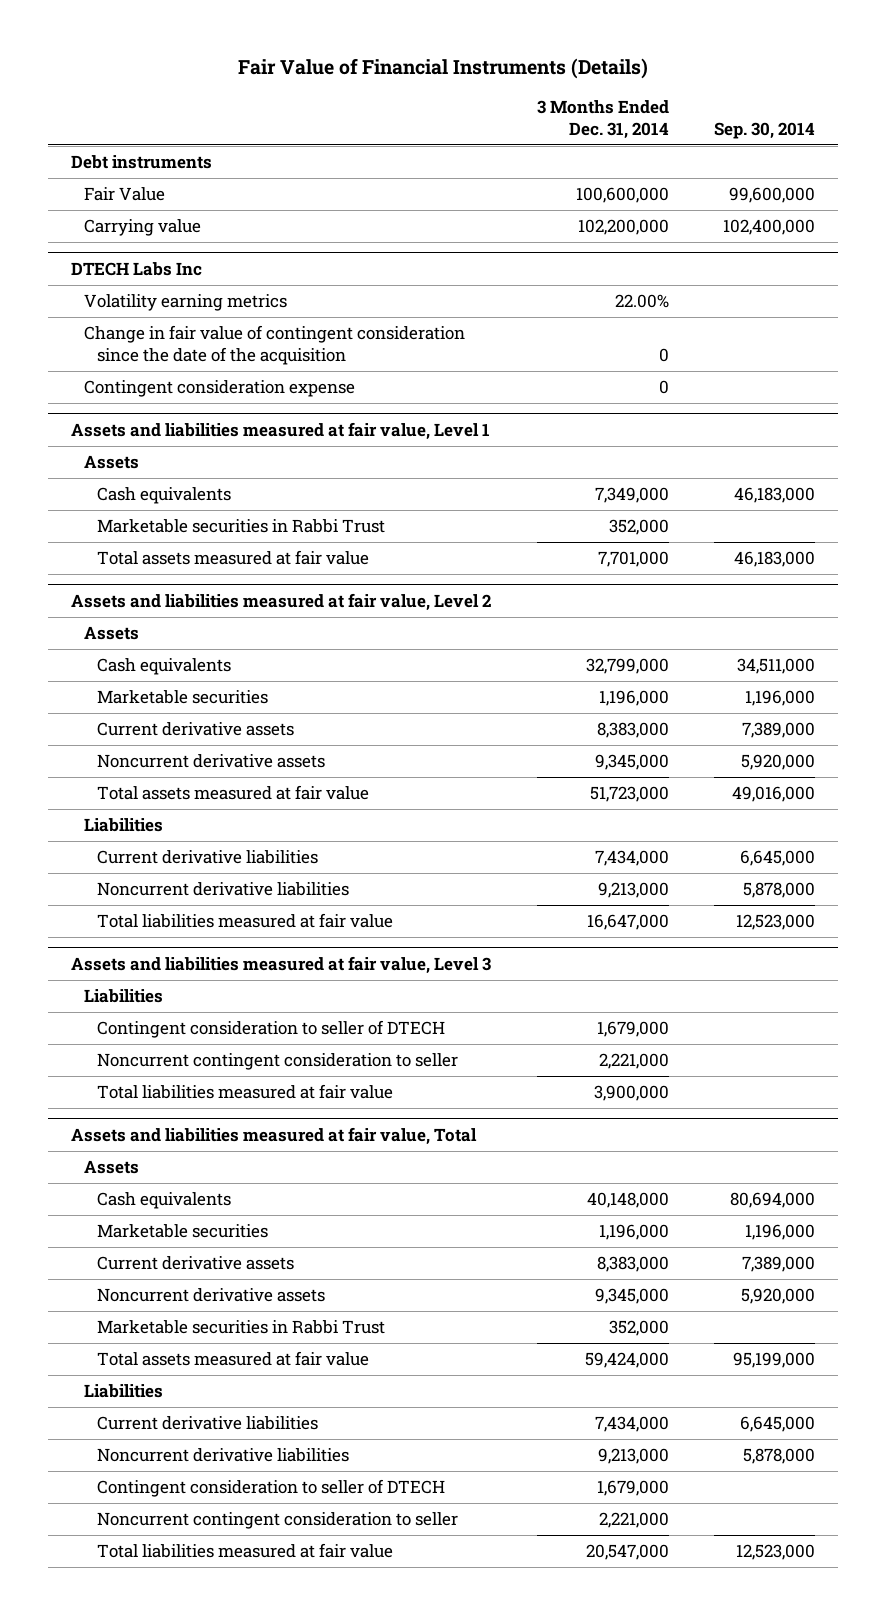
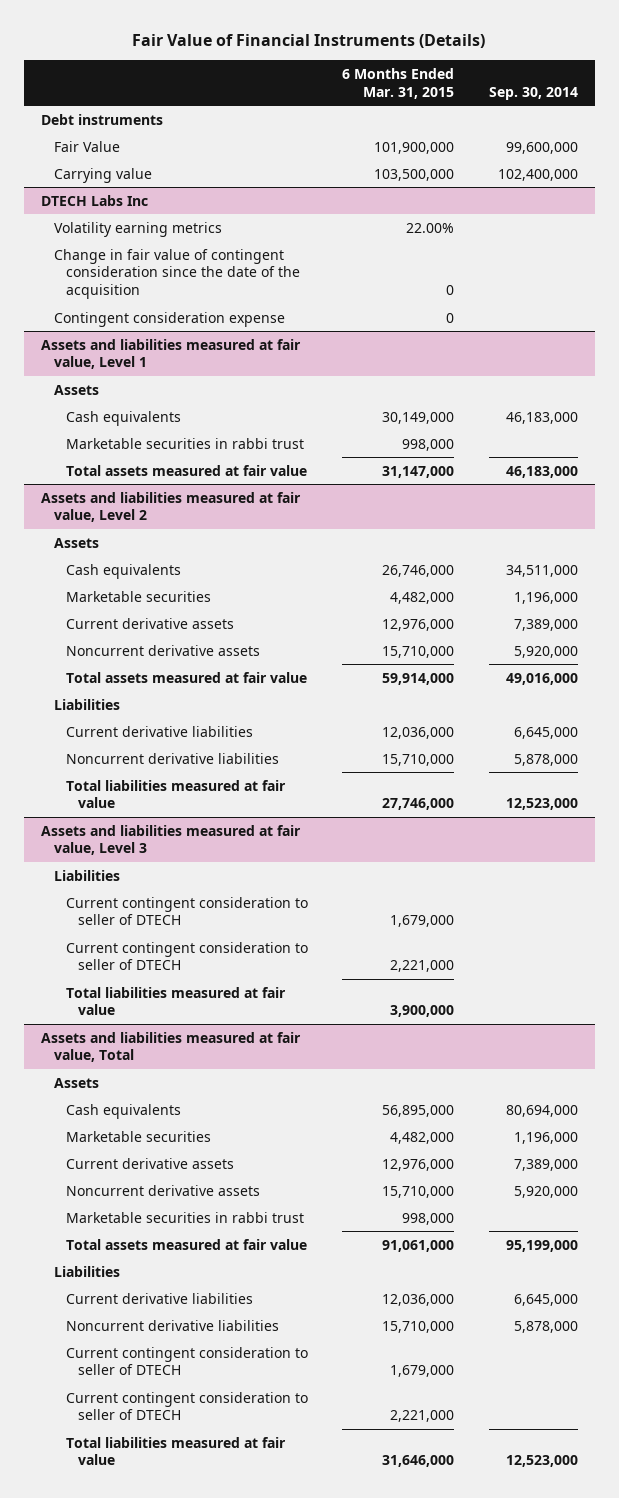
- | 3 Months Ended Dec. 31, 2014 | Sep. 30, 2014
+ | 6 Months Ended Mar. 31, 2015 | Sep. 30, 2014
@ Assets and liabilities measured at fair value, Level 1
- Marketable securities in Rabbi Trust | 352,000 |
+ Marketable securities in rabbi trust | 998,000 |
@ Assets and liabilities measured at fair value, Level 3
- Contingent consideration to seller of DTECH | 1,679,000 |
- Noncurrent contingent consideration to seller | 2,221,000 |
+ Current contingent consideration to seller of DTECH | 1,679,000 |
+ Current contingent consideration to seller of DTECH | 2,221,000 |
@ Assets and liabilities measured at fair value, Total
- Marketable securities in Rabbi Trust | 352,000 |
+ Marketable securities in rabbi trust | 998,000 |
- Contingent consideration to seller of DTECH | 1,679,000 |
- Noncurrent contingent consideration to seller | 2,221,000 |
+ Current contingent consideration to seller of DTECH | 1,679,000 |
+ Current contingent consideration to seller of DTECH | 2,221,000 |

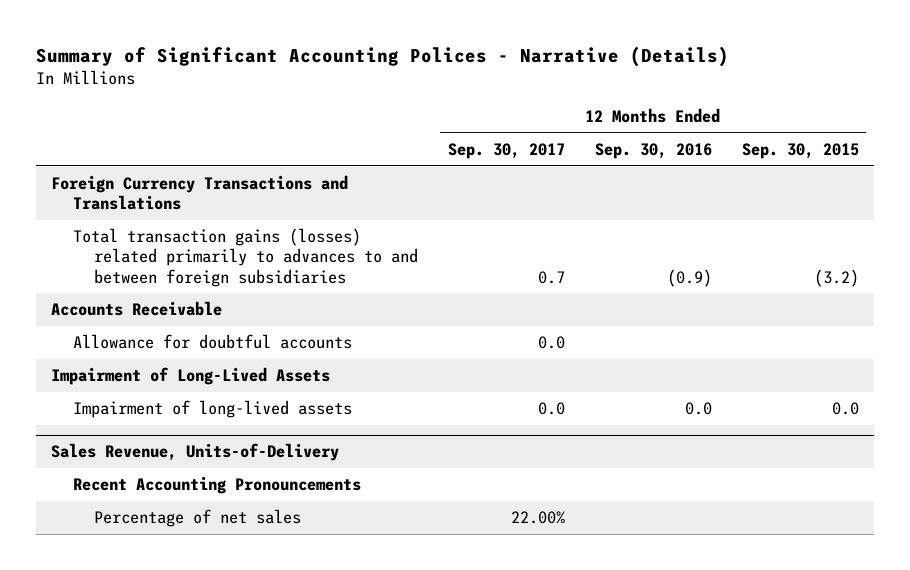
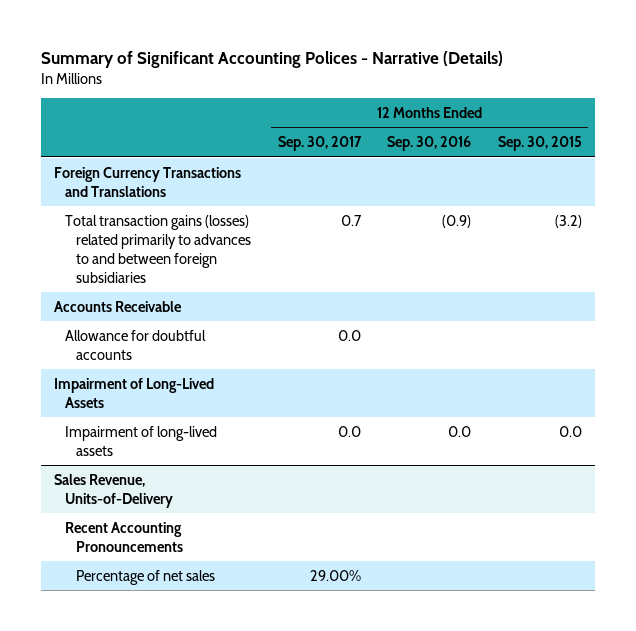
@ Sales Revenue, Units-of-Delivery
- Percentage of net sales | 22.00% | |
+ Percentage of net sales | 29.00% | |

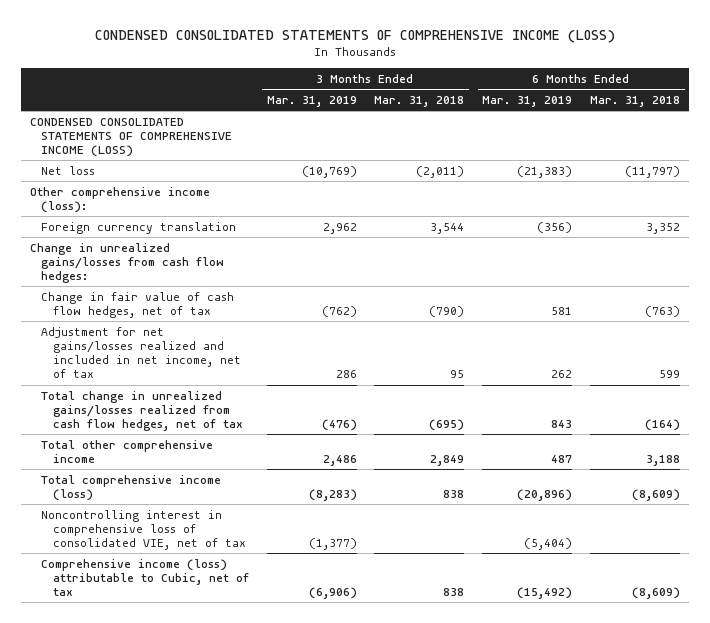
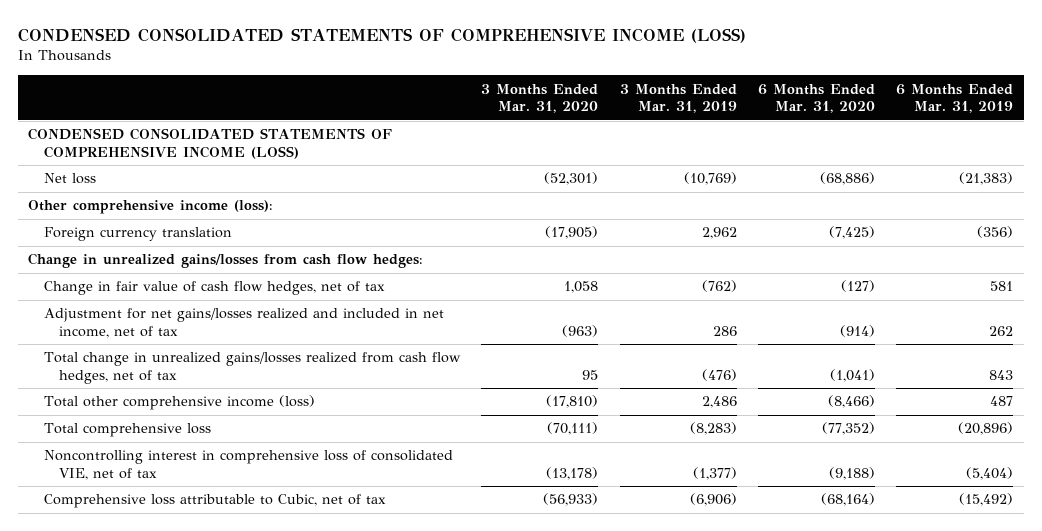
- | 3 Months Ended Mar. 31, 2019 | 3 Months Ended Mar. 31, 2018 | 6 Months Ended Mar. 31, 2019 | 6 Months Ended Mar. 31, 2018
+ | 3 Months Ended Mar. 31, 2020 | 3 Months Ended Mar. 31, 2019 | 6 Months Ended Mar. 31, 2020 | 6 Months Ended Mar. 31, 2019
- Total other comprehensive income | 2,486 | 2,849 | 487 | 3,188
- Total comprehensive income (loss) | (8,283) | 838 | (20,896) | (8,609)
+ Total other comprehensive income (loss) | (17,810) | 2,486 | (8,466) | 487
+ Total comprehensive loss | (70,111) | (8,283) | (77,352) | (20,896)
- Comprehensive income (loss) attributable to Cubic, net of tax | (6,906) | 838 | (15,492) | (8,609)
+ Comprehensive loss attributable to Cubic, net of tax | (56,933) | (6,906) | (68,164) | (15,492)

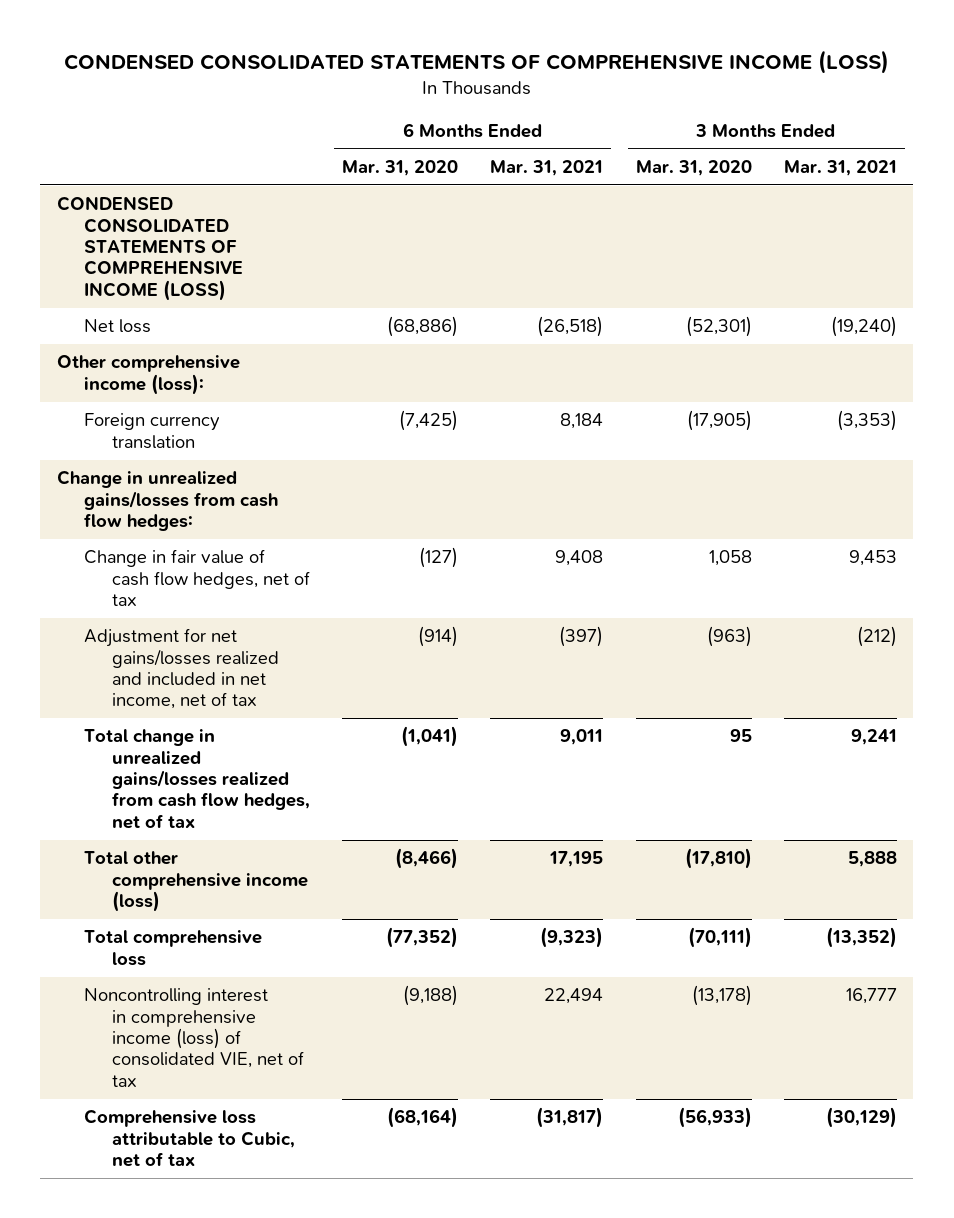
- | 3 Months Ended Mar. 31, 2020 | 3 Months Ended Mar. 31, 2019 | 6 Months Ended Mar. 31, 2020 | 6 Months Ended Mar. 31, 2019
+ | 6 Months Ended Mar. 31, 2020 | 6 Months Ended Mar. 31, 2021 | 3 Months Ended Mar. 31, 2020 | 3 Months Ended Mar. 31, 2021
- Noncontrolling interest in comprehensive loss of consolidated VIE, net of tax | (13,178) | (1,377) | (9,188) | (5,404)
+ Noncontrolling interest in comprehensive income (loss) of consolidated VIE, net of tax | (9,188) | 22,494 | (13,178) | 16,777

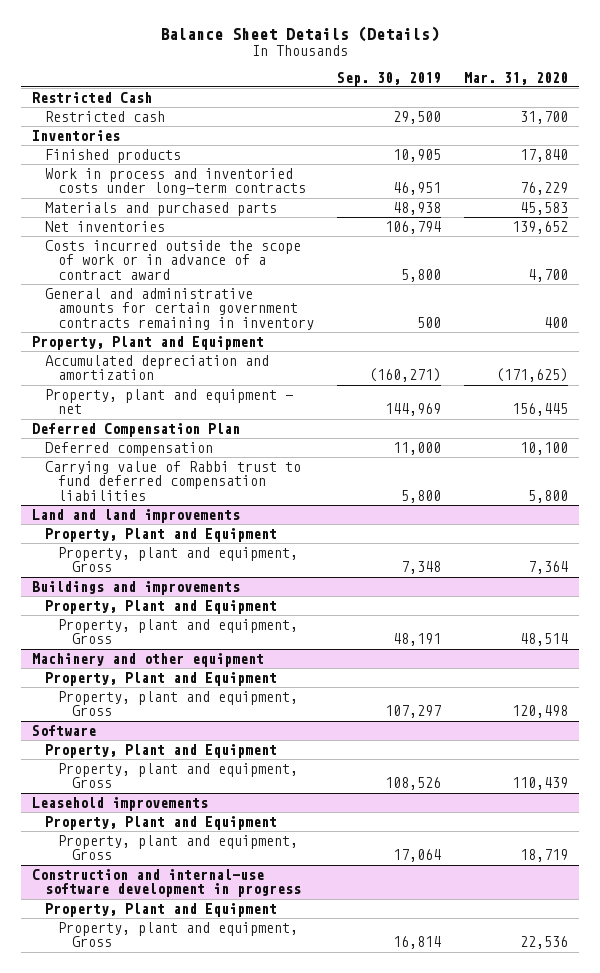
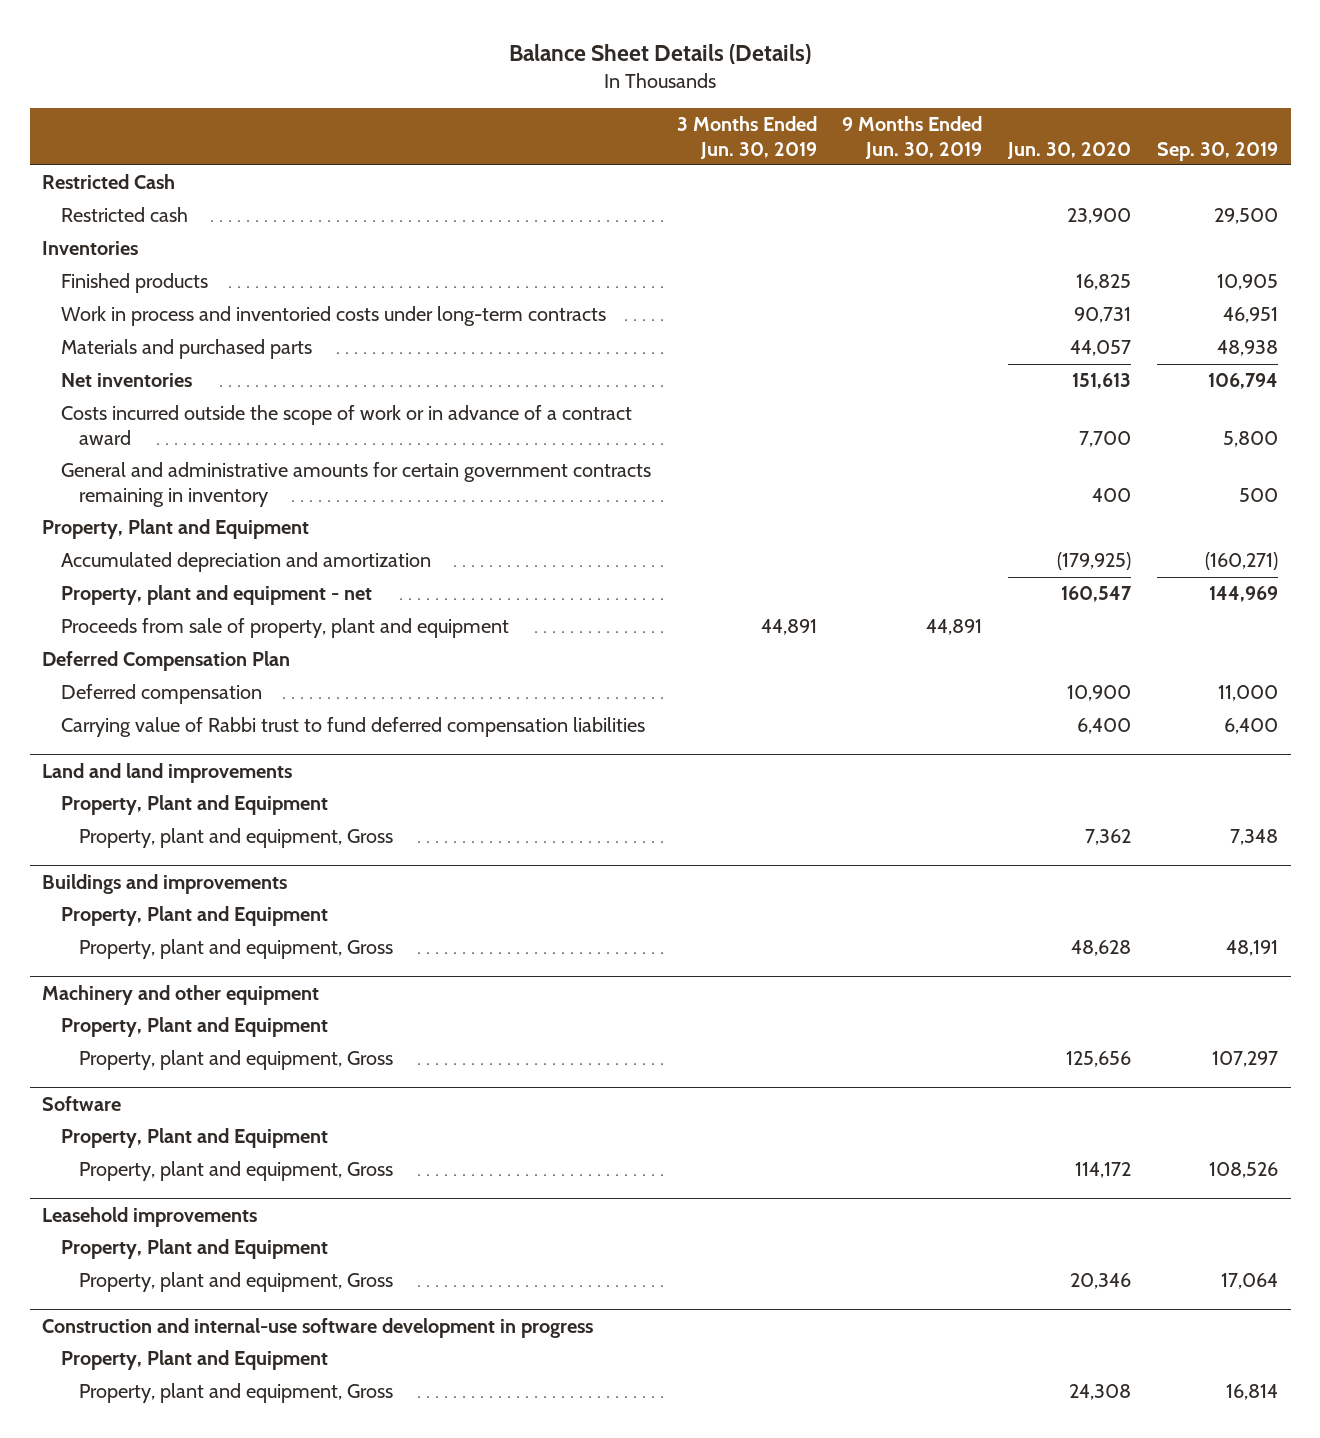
- | Sep. 30, 2019 | Mar. 31, 2020
+ | 3 Months Ended Jun. 30, 2019 | 9 Months Ended Jun. 30, 2019 | Jun. 30, 2020 | Sep. 30, 2019
+ Proceeds from sale of property, plant and equipment | 44,891 | 44,891 | |
- Carrying value of Rabbi trust to fund deferred compensation liabilities | 5,800 | 5,800
+ Carrying value of Rabbi trust to fund deferred compensation liabilities | | | 6,400 | 6,400

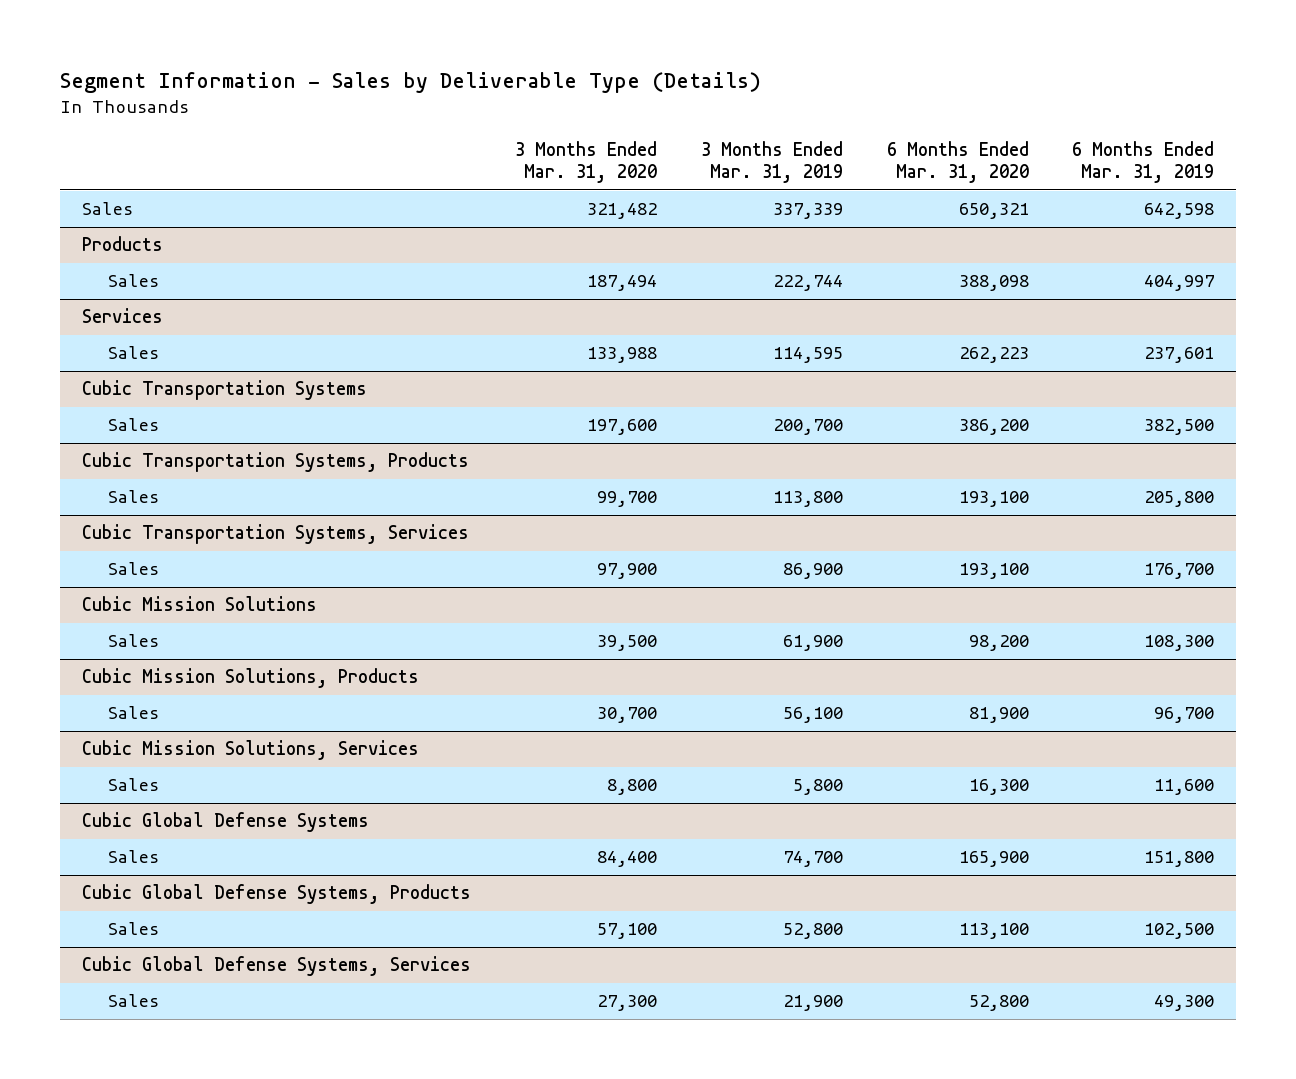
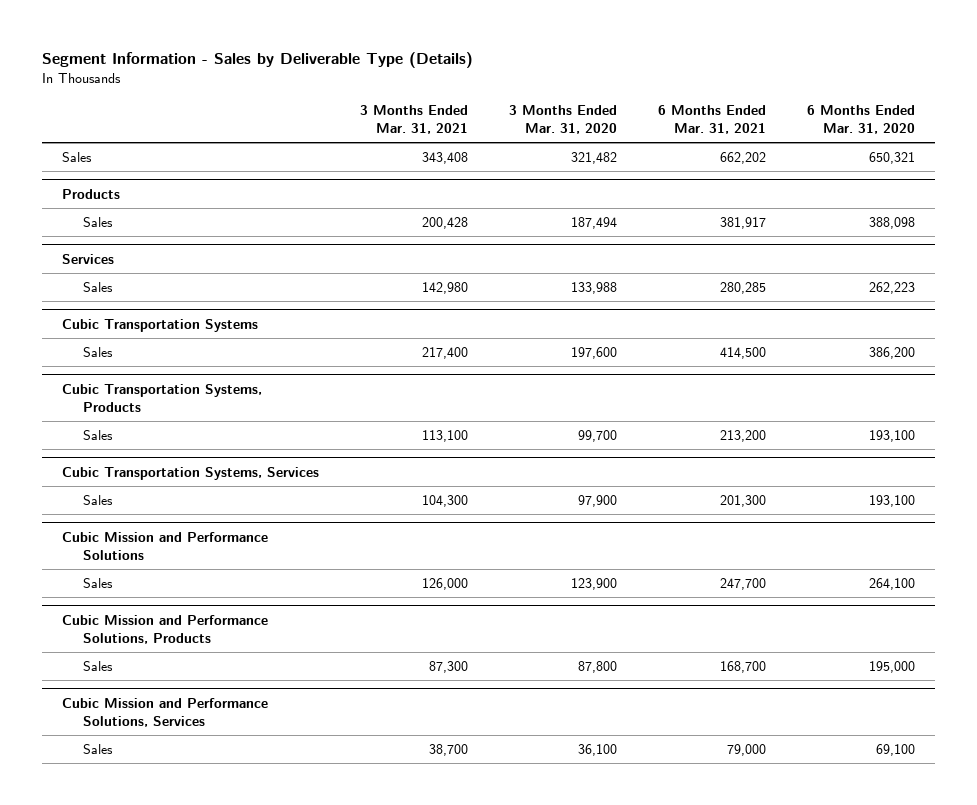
- | 3 Months Ended Mar. 31, 2020 | 3 Months Ended Mar. 31, 2019 | 6 Months Ended Mar. 31, 2020 | 6 Months Ended Mar. 31, 2019
+ | 3 Months Ended Mar. 31, 2021 | 3 Months Ended Mar. 31, 2020 | 6 Months Ended Mar. 31, 2021 | 6 Months Ended Mar. 31, 2020
- Cubic Mission Solutions
- Sales | 39,500 | 61,900 | 98,200 | 108,300
- Cubic Mission Solutions, Products
- Sales | 30,700 | 56,100 | 81,900 | 96,700
- Cubic Mission Solutions, Services
- Sales | 8,800 | 5,800 | 16,300 | 11,600
- Cubic Global Defense Systems
- Sales | 84,400 | 74,700 | 165,900 | 151,800
- Cubic Global Defense Systems, Products
- Sales | 57,100 | 52,800 | 113,100 | 102,500
- Cubic Global Defense Systems, Services
- Sales | 27,300 | 21,900 | 52,800 | 49,300
+ Cubic Mission and Performance Solutions
+ Sales | 126,000 | 123,900 | 247,700 | 264,100
+ Cubic Mission and Performance Solutions, Products
+ Sales | 87,300 | 87,800 | 168,700 | 195,000
+ Cubic Mission and Performance Solutions, Services
+ Sales | 38,700 | 36,100 | 79,000 | 69,100

